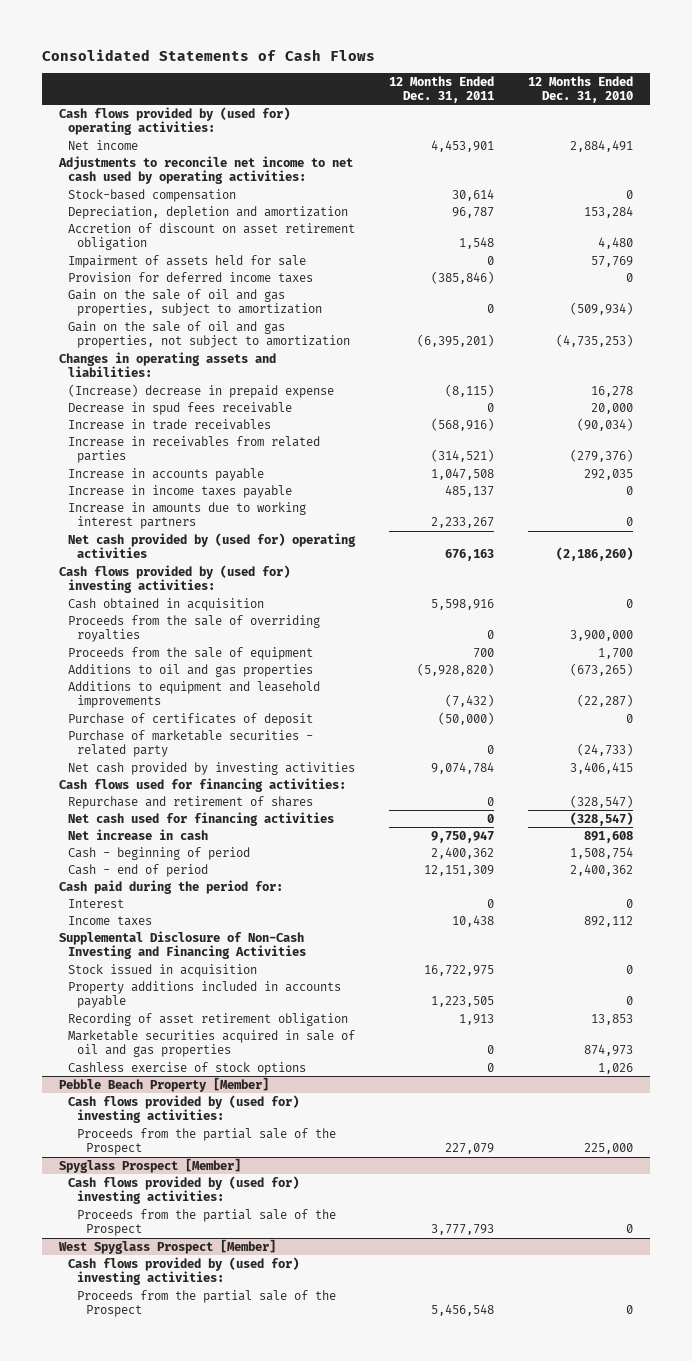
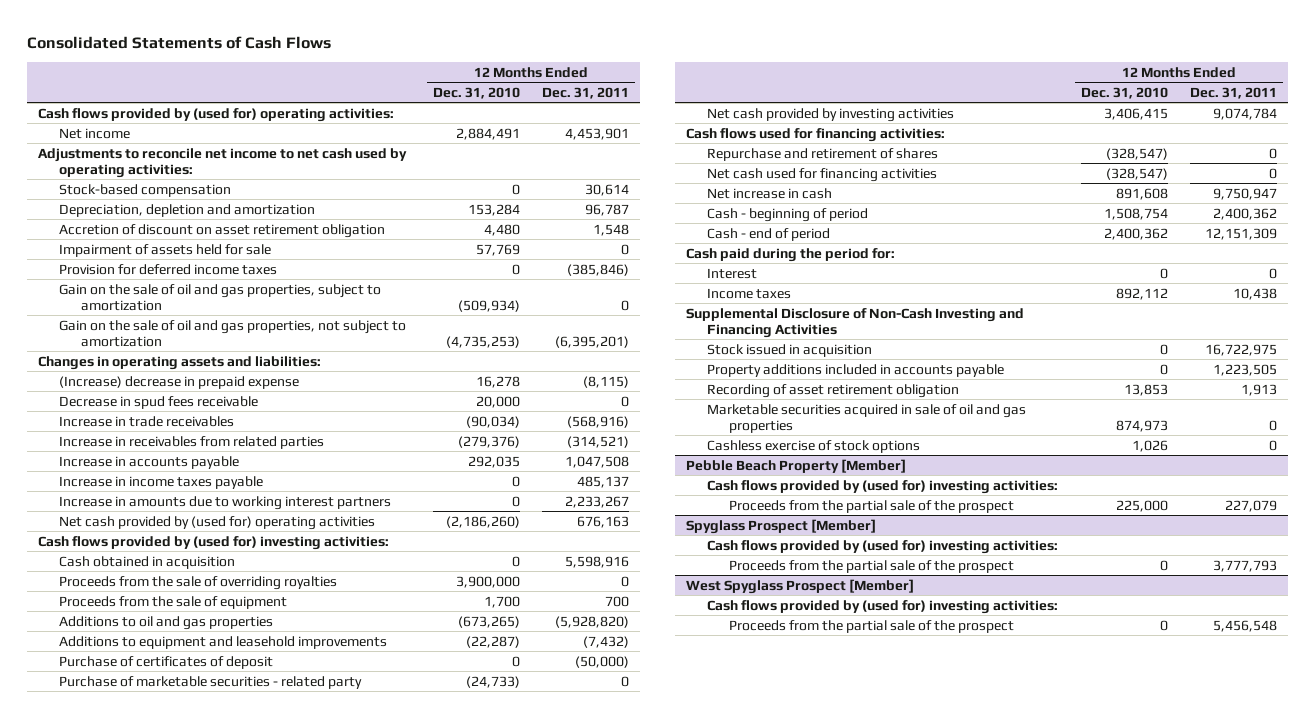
- | 12 Months Ended Dec. 31, 2011 | 12 Months Ended Dec. 31, 2010
+ | 12 Months Ended Dec. 31, 2010 | 12 Months Ended Dec. 31, 2011
@ Pebble Beach Property [Member]
- Proceeds from the partial sale of the Prospect | 227,079 | 225,000
+ Proceeds from the partial sale of the prospect | 225,000 | 227,079
@ Spyglass Prospect [Member]
- Proceeds from the partial sale of the Prospect | 3,777,793 | 0
+ Proceeds from the partial sale of the prospect | 0 | 3,777,793
@ West Spyglass Prospect [Member]
- Proceeds from the partial sale of the Prospect | 5,456,548 | 0
+ Proceeds from the partial sale of the prospect | 0 | 5,456,548

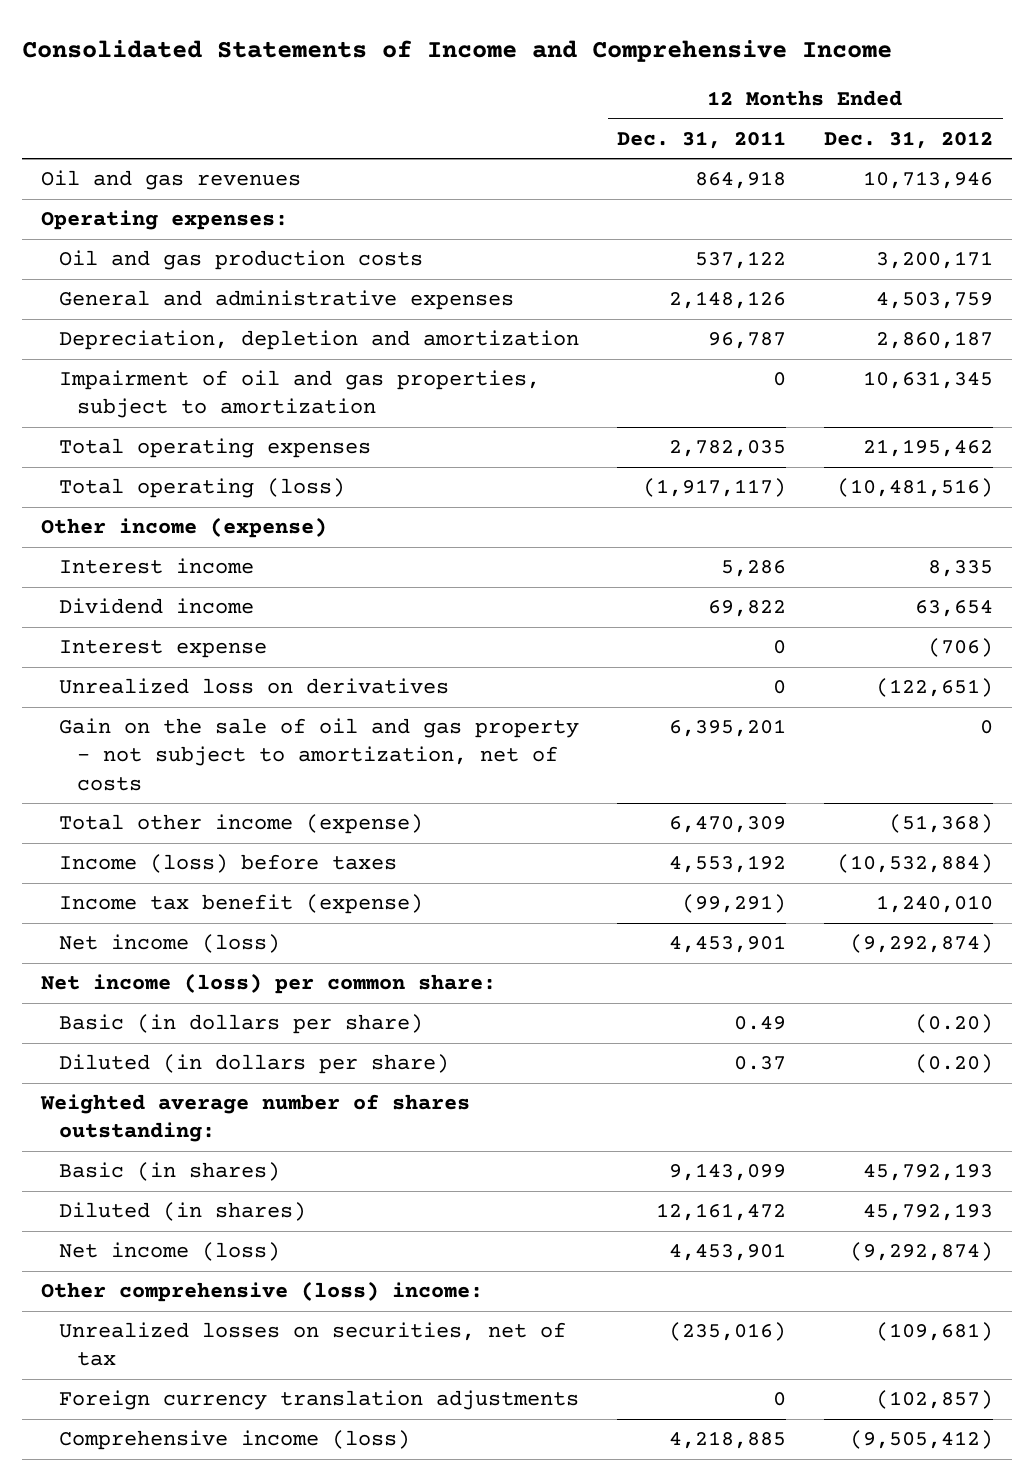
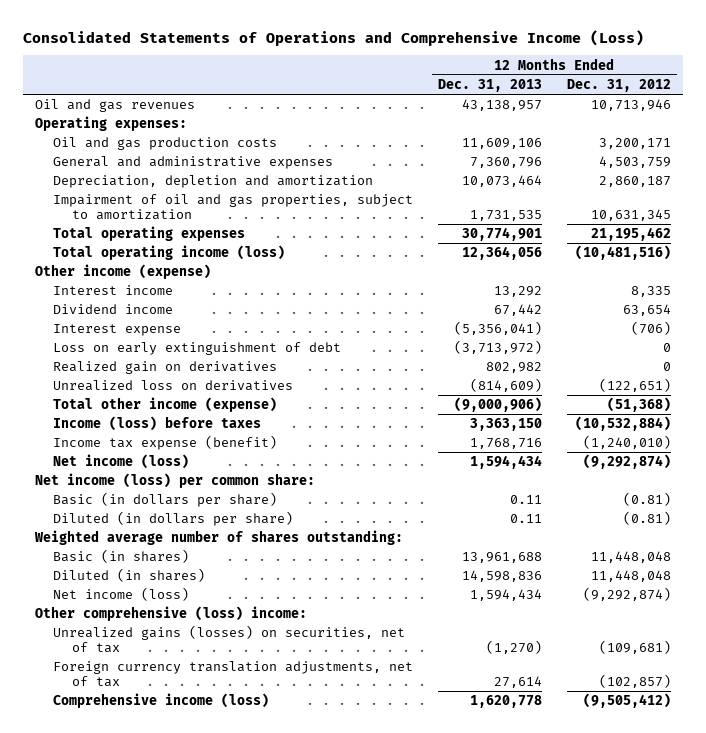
- Consolidated Statements of Income and Comprehensive Income
+ Consolidated Statements of Operations and Comprehensive Income (Loss)
- | 12 Months Ended Dec. 31, 2011 | 12 Months Ended Dec. 31, 2012
+ | 12 Months Ended Dec. 31, 2013 | 12 Months Ended Dec. 31, 2012
- Total operating (loss) | (1,917,117) | (10,481,516)
+ Total operating income (loss) | 12,364,056 | (10,481,516)
+ Loss on early extinguishment of debt | (3,713,972) | 0
+ Realized gain on derivatives | 802,982 | 0
- Gain on the sale of oil and gas property - not subject to amortization, net of costs | 6,395,201 | 0
- Income tax benefit (expense) | (99,291) | 1,240,010
+ Income tax expense (benefit) | 1,768,716 | (1,240,010)
- Basic (in dollars per share) | 0.49 | (0.20)
- Diluted (in dollars per share) | 0.37 | (0.20)
+ Basic (in dollars per share) | 0.11 | (0.81)
+ Diluted (in dollars per share) | 0.11 | (0.81)
- Basic (in shares) | 9,143,099 | 45,792,193
- Diluted (in shares) | 12,161,472 | 45,792,193
+ Basic (in shares) | 13,961,688 | 11,448,048
+ Diluted (in shares) | 14,598,836 | 11,448,048
- Unrealized losses on securities, net of tax | (235,016) | (109,681)
- Foreign currency translation adjustments | 0 | (102,857)
+ Unrealized gains (losses) on securities, net of tax | (1,270) | (109,681)
+ Foreign currency translation adjustments, net of tax | 27,614 | (102,857)

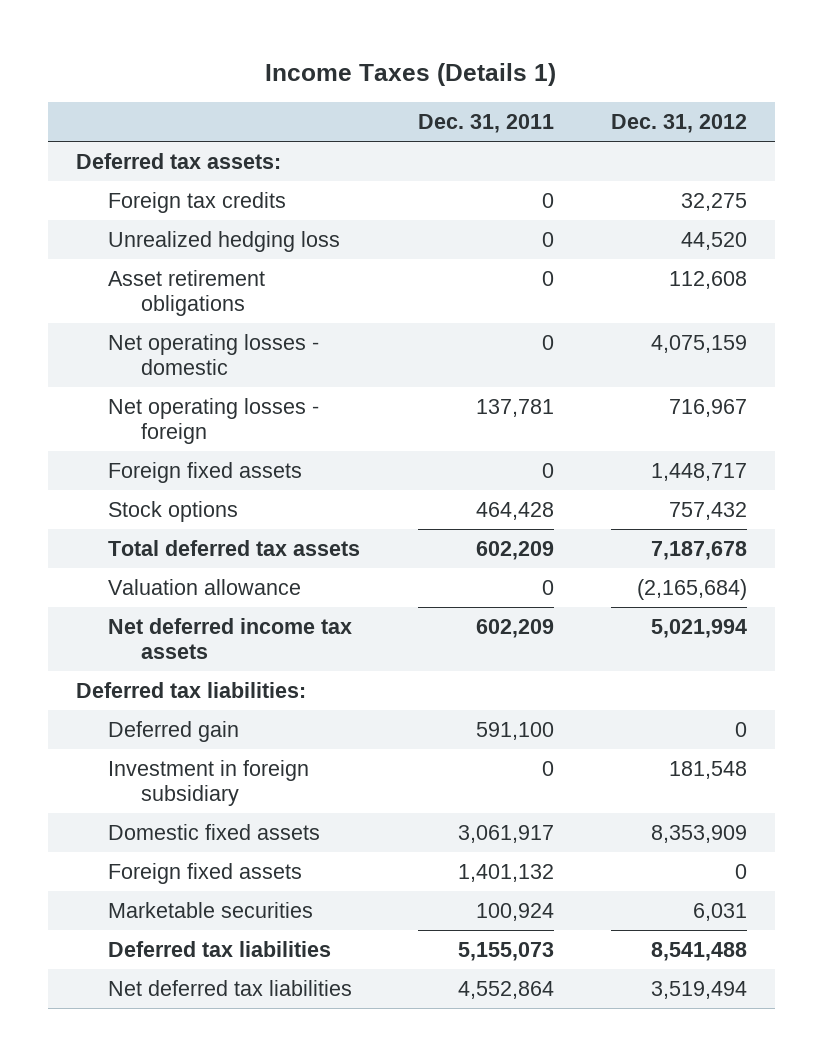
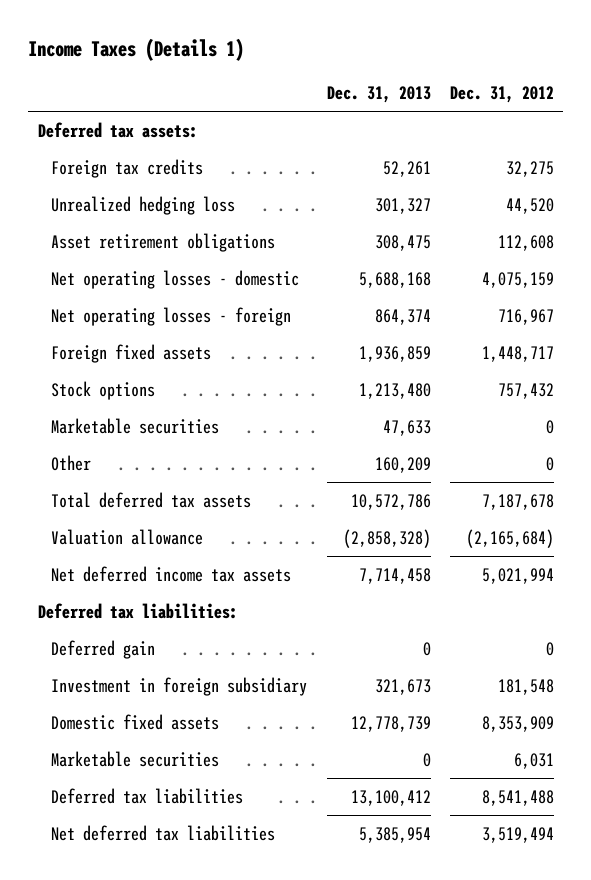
- | Dec. 31, 2011 | Dec. 31, 2012
+ | Dec. 31, 2013 | Dec. 31, 2012
+ Marketable securities | 47,633 | 0
+ Other | 160,209 | 0
- Foreign fixed assets | 1,401,132 | 0

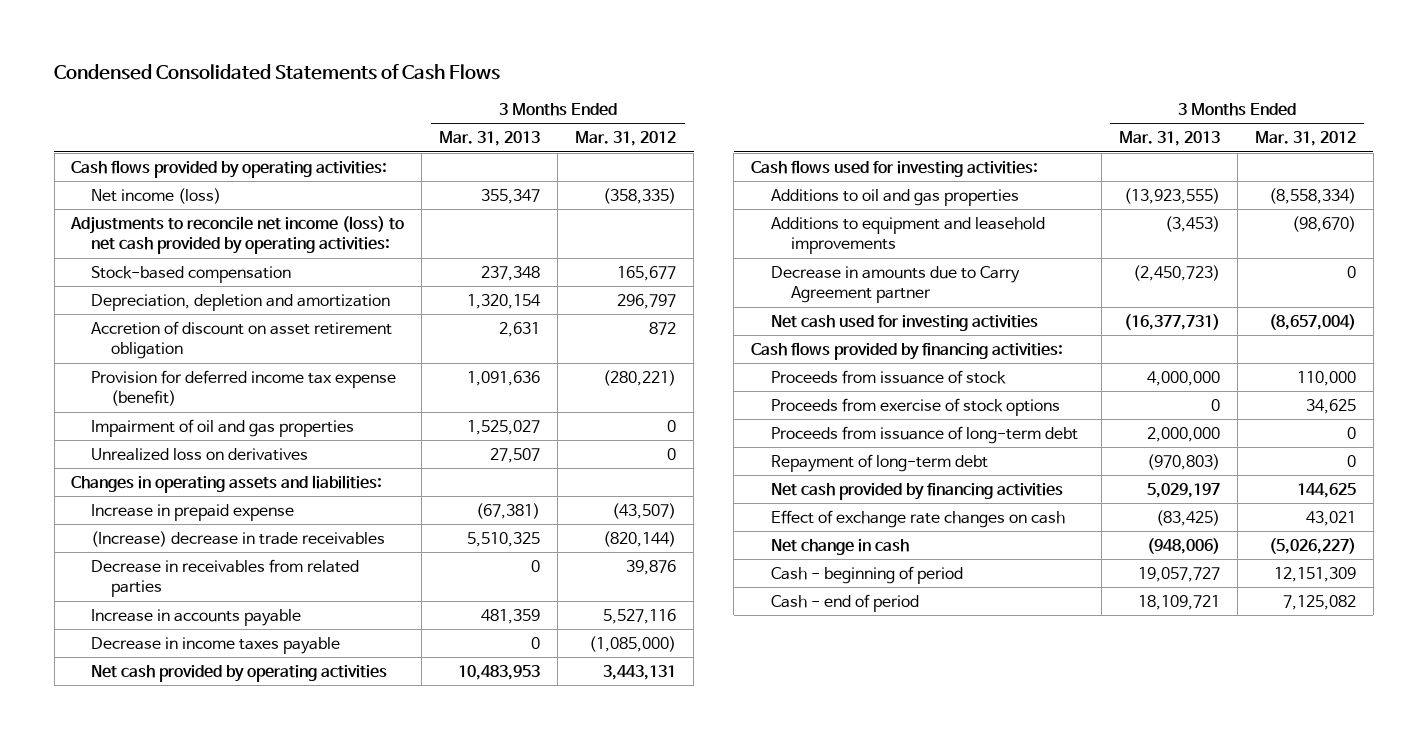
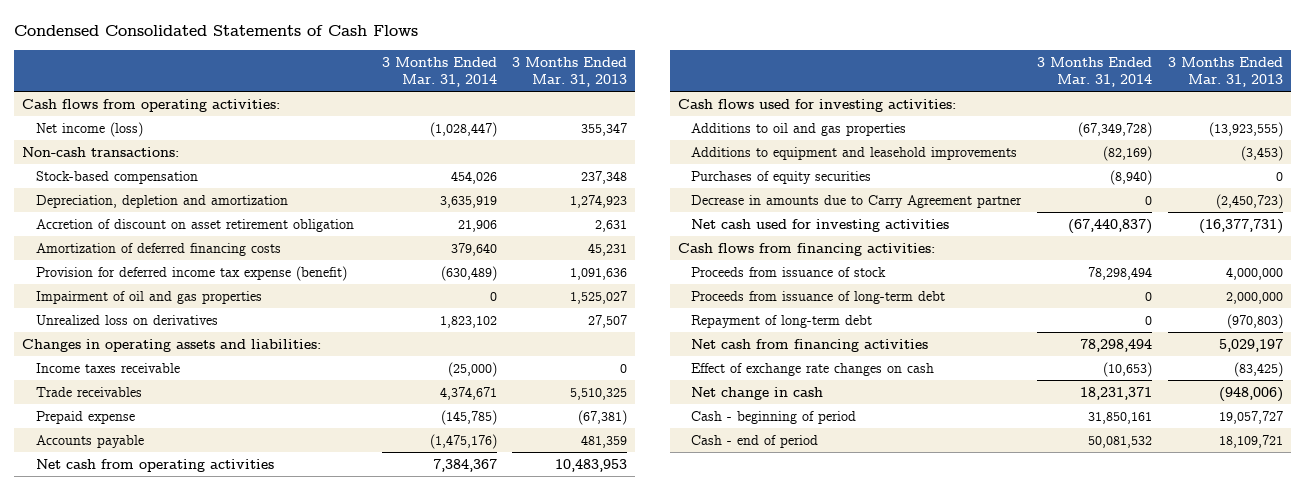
- | 3 Months Ended Mar. 31, 2013 | 3 Months Ended Mar. 31, 2012
+ | 3 Months Ended Mar. 31, 2014 | 3 Months Ended Mar. 31, 2013
- Cash flows provided by operating activities:
+ Cash flows from operating activities:
- Adjustments to reconcile net income (loss) to net cash provided by operating activities:
+ Non-cash transactions:
- Depreciation, depletion and amortization | 1,320,154 | 296,797
+ Depreciation, depletion and amortization | 3,635,919 | 1,274,923
+ Amortization of deferred financing costs | 379,640 | 45,231
- Increase in prepaid expense | (67,381) | (43,507)
- (Increase) decrease in trade receivables | 5,510,325 | (820,144)
- Decrease in receivables from related parties | 0 | 39,876
- Increase in accounts payable | 481,359 | 5,527,116
- Decrease in income taxes payable | 0 | (1,085,000)
- Net cash provided by operating activities | 10,483,953 | 3,443,131
+ Income taxes receivable | (25,000) | 0
+ Trade receivables | 4,374,671 | 5,510,325
+ Prepaid expense | (145,785) | (67,381)
+ Accounts payable | (1,475,176) | 481,359
+ Net cash from operating activities | 7,384,367 | 10,483,953
+ Purchases of equity securities | (8,940) | 0
- Cash flows provided by financing activities:
+ Cash flows from financing activities:
- Proceeds from exercise of stock options | 0 | 34,625
- Net cash provided by financing activities | 5,029,197 | 144,625
+ Net cash from financing activities | 78,298,494 | 5,029,197

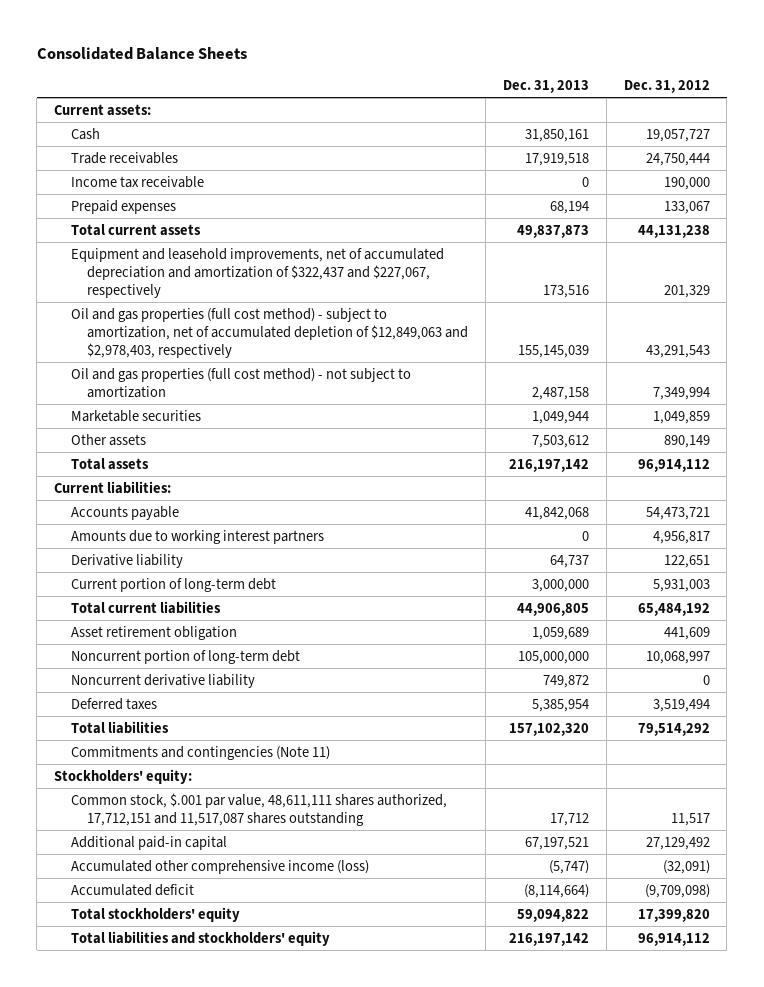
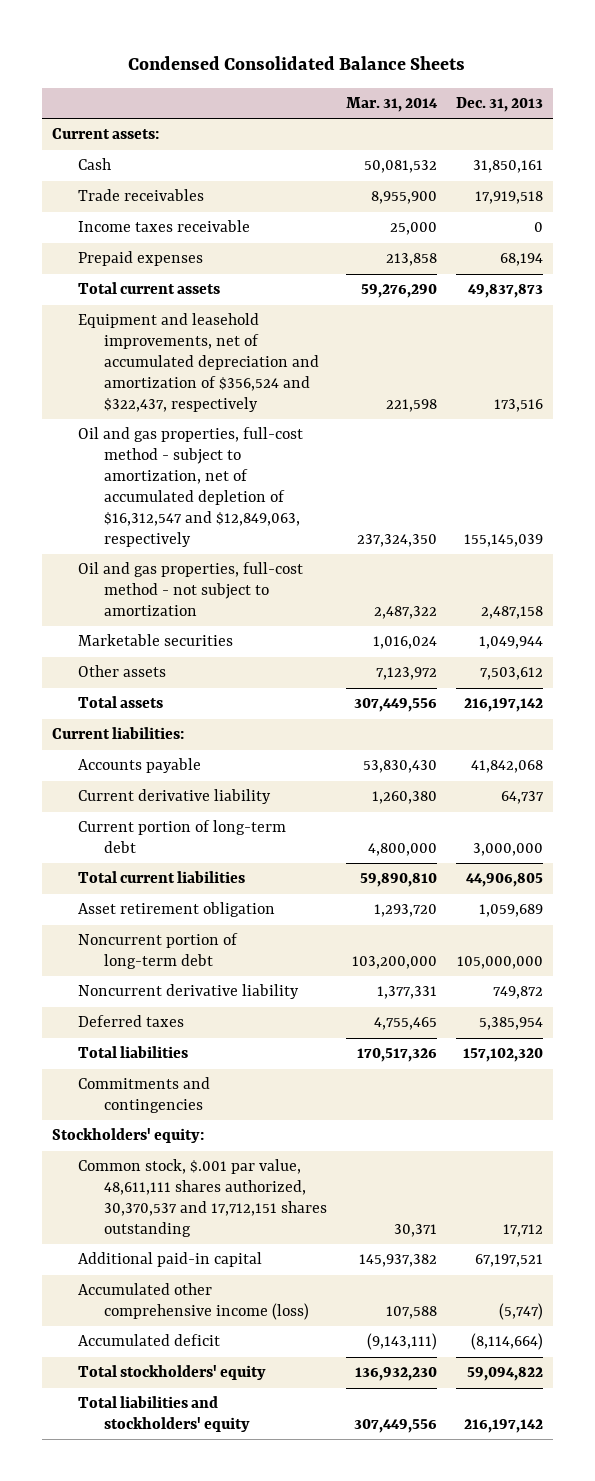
- Consolidated Balance Sheets
+ Condensed Consolidated Balance Sheets
- | Dec. 31, 2013 | Dec. 31, 2012
+ | Mar. 31, 2014 | Dec. 31, 2013
- Income tax receivable | 0 | 190,000
+ Income taxes receivable | 25,000 | 0
- Equipment and leasehold improvements, net of accumulated depreciation and amortization of $322,437 and $227,067, respectively | 173,516 | 201,329
- Oil and gas properties (full cost method) - subject to amortization, net of accumulated depletion of $12,849,063 and $2,978,403, respectively | 155,145,039 | 43,291,543
- Oil and gas properties (full cost method) - not subject to amortization | 2,487,158 | 7,349,994
+ Equipment and leasehold improvements, net of accumulated depreciation and amortization of $356,524 and $322,437, respectively | 221,598 | 173,516
+ Oil and gas properties, full-cost method - subject to amortization, net of accumulated depletion of $16,312,547 and $12,849,063, respectively | 237,324,350 | 155,145,039
+ Oil and gas properties, full-cost method - not subject to amortization | 2,487,322 | 2,487,158
- Amounts due to working interest partners | 0 | 4,956,817
- Derivative liability | 64,737 | 122,651
+ Current derivative liability | 1,260,380 | 64,737
- Commitments and contingencies (Note 11)
+ Commitments and contingencies
- Common stock, $.001 par value, 48,611,111 shares authorized, 17,712,151 and 11,517,087 shares outstanding | 17,712 | 11,517
+ Common stock, $.001 par value, 48,611,111 shares authorized, 30,370,537 and 17,712,151 shares outstanding | 30,371 | 17,712

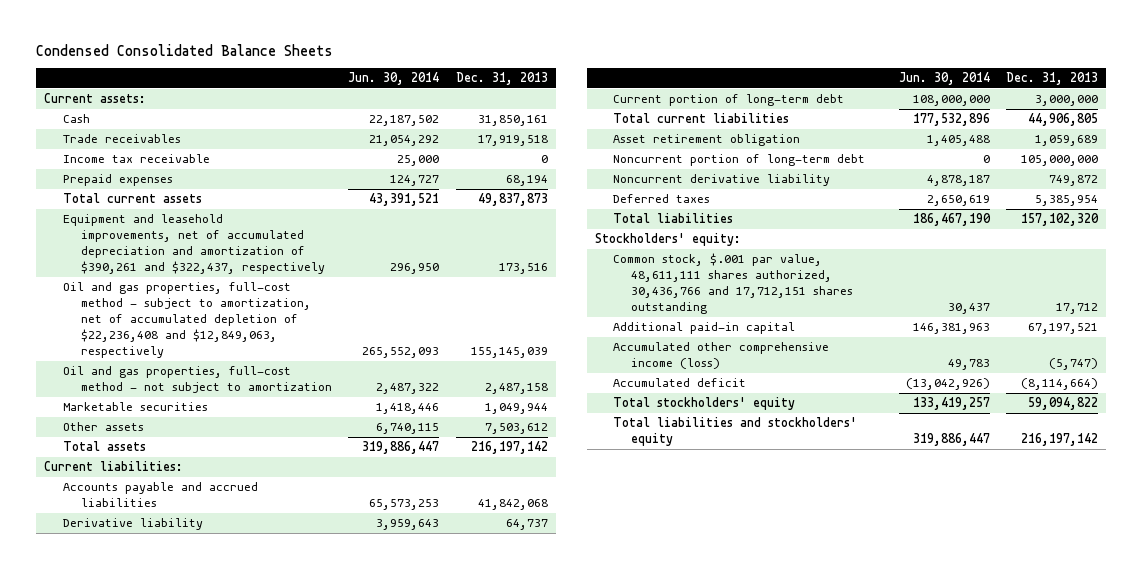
- | Mar. 31, 2014 | Dec. 31, 2013
+ | Jun. 30, 2014 | Dec. 31, 2013
- Income taxes receivable | 25,000 | 0
+ Income tax receivable | 25,000 | 0
- Equipment and leasehold improvements, net of accumulated depreciation and amortization of $356,524 and $322,437, respectively | 221,598 | 173,516
- Oil and gas properties, full-cost method - subject to amortization, net of accumulated depletion of $16,312,547 and $12,849,063, respectively | 237,324,350 | 155,145,039
+ Equipment and leasehold improvements, net of accumulated depreciation and amortization of $390,261 and $322,437, respectively | 296,950 | 173,516
+ Oil and gas properties, full-cost method - subject to amortization, net of accumulated depletion of $22,236,408 and $12,849,063, respectively | 265,552,093 | 155,145,039
- Accounts payable | 53,830,430 | 41,842,068
- Current derivative liability | 1,260,380 | 64,737
+ Accounts payable and accrued liabilities | 65,573,253 | 41,842,068
+ Derivative liability | 3,959,643 | 64,737
- Commitments and contingencies
- Common stock, $.001 par value, 48,611,111 shares authorized, 30,370,537 and 17,712,151 shares outstanding | 30,371 | 17,712
+ Common stock, $.001 par value, 48,611,111 shares authorized, 30,436,766 and 17,712,151 shares outstanding | 30,437 | 17,712

